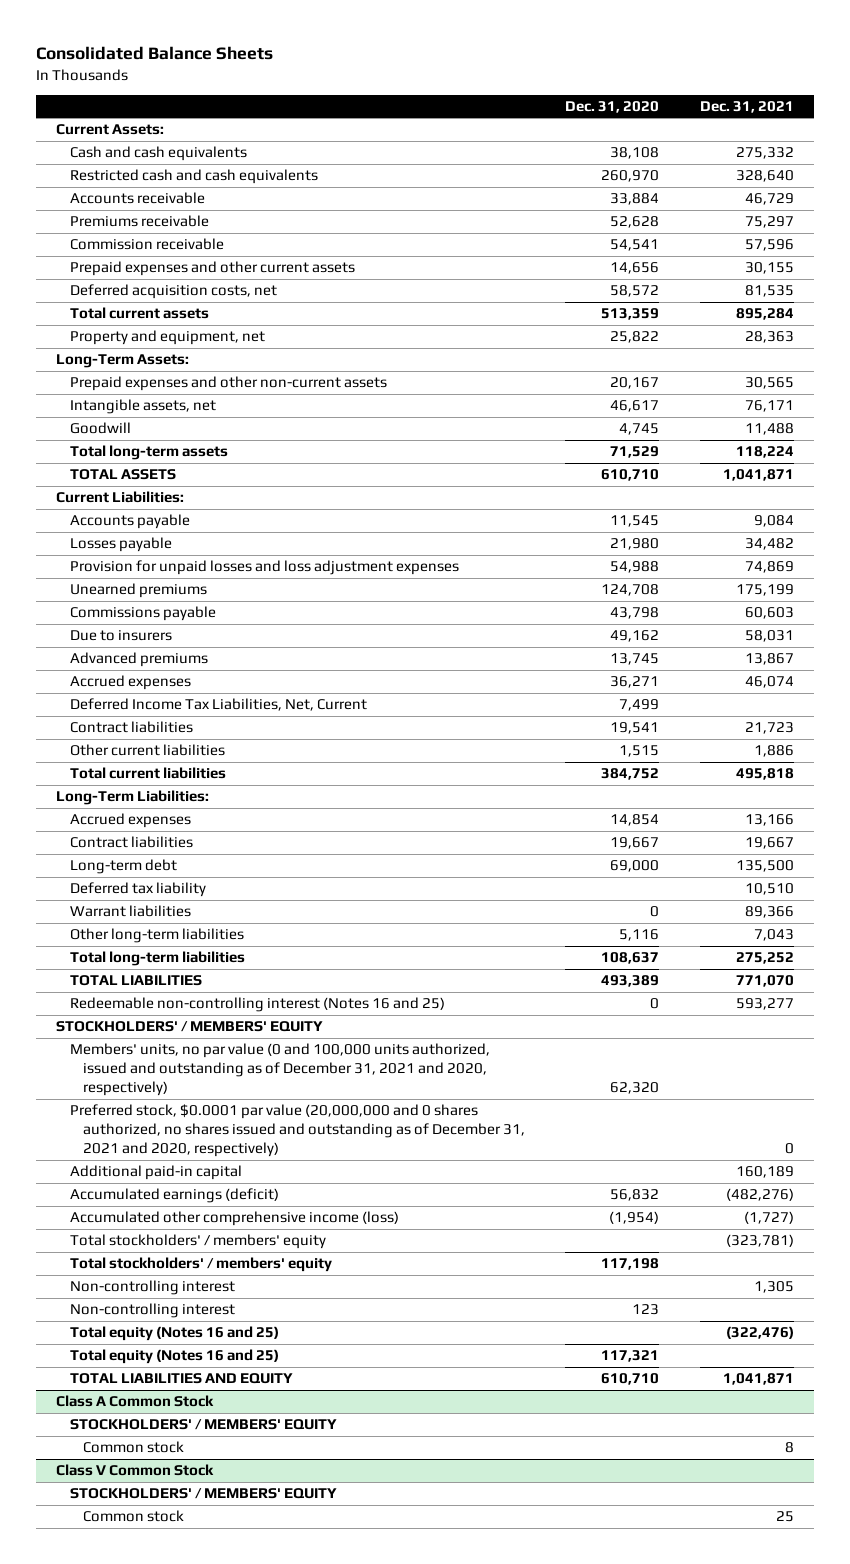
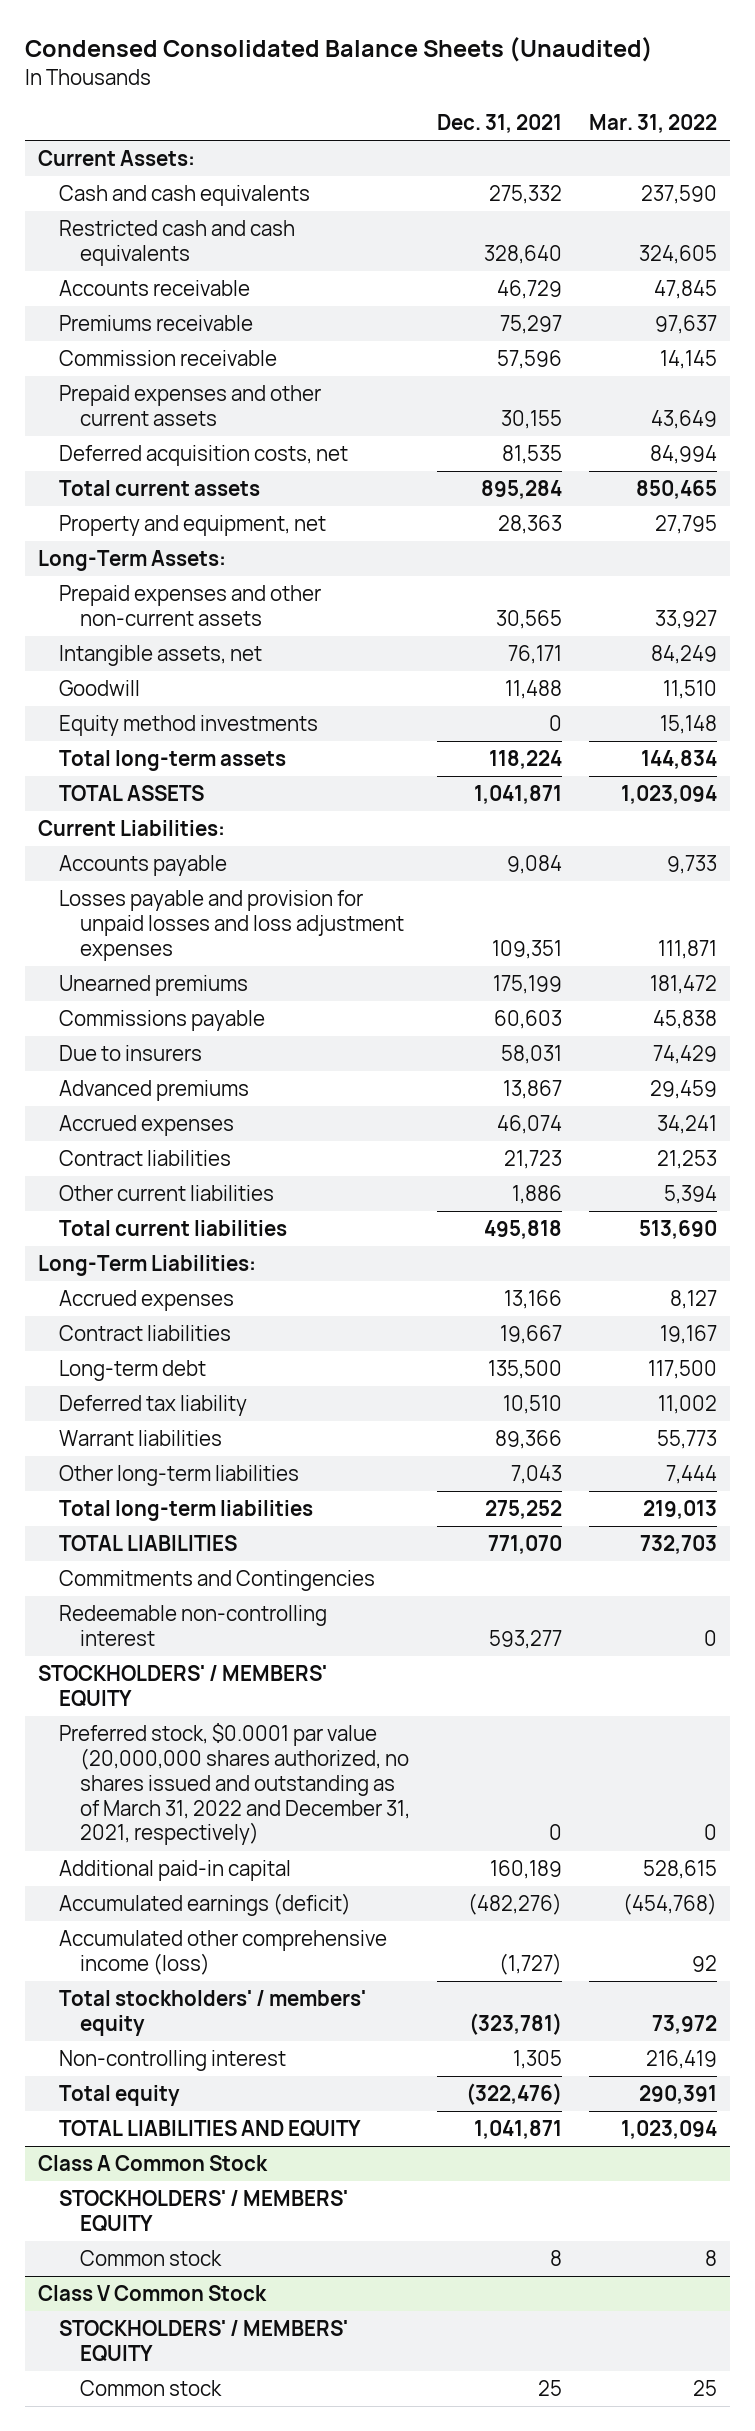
- Consolidated Balance Sheets
+ Condensed Consolidated Balance Sheets (Unaudited)
- | Dec. 31, 2020 | Dec. 31, 2021
+ | Dec. 31, 2021 | Mar. 31, 2022
+ Equity method investments | 0 | 15,148
- Losses payable | 21,980 | 34,482
- Provision for unpaid losses and loss adjustment expenses | 54,988 | 74,869
+ Losses payable and provision for unpaid losses and loss adjustment expenses | 109,351 | 111,871
- Deferred Income Tax Liabilities, Net, Current | 7,499 |
- Redeemable non-controlling interest (Notes 16 and 25) | 0 | 593,277
+ Commitments and Contingencies
+ Redeemable non-controlling interest | 593,277 | 0
- Members' units, no par value (0 and 100,000 units authorized, issued and outstanding as of December 31, 2021 and 2020, respectively) | 62,320 |
- Preferred stock, $0.0001 par value (20,000,000 and 0 shares authorized, no shares issued and outstanding as of December 31, 2021 and 2020, respectively) | | 0
+ Preferred stock, $0.0001 par value (20,000,000 shares authorized, no shares issued and outstanding as of March 31, 2022 and December 31, 2021, respectively) | 0 | 0
- Total stockholders' / members' equity | 117,198 |
- Non-controlling interest | 123 |
- Total equity (Notes 16 and 25) | | (322,476)
- Total equity (Notes 16 and 25) | 117,321 |
+ Total equity | (322,476) | 290,391

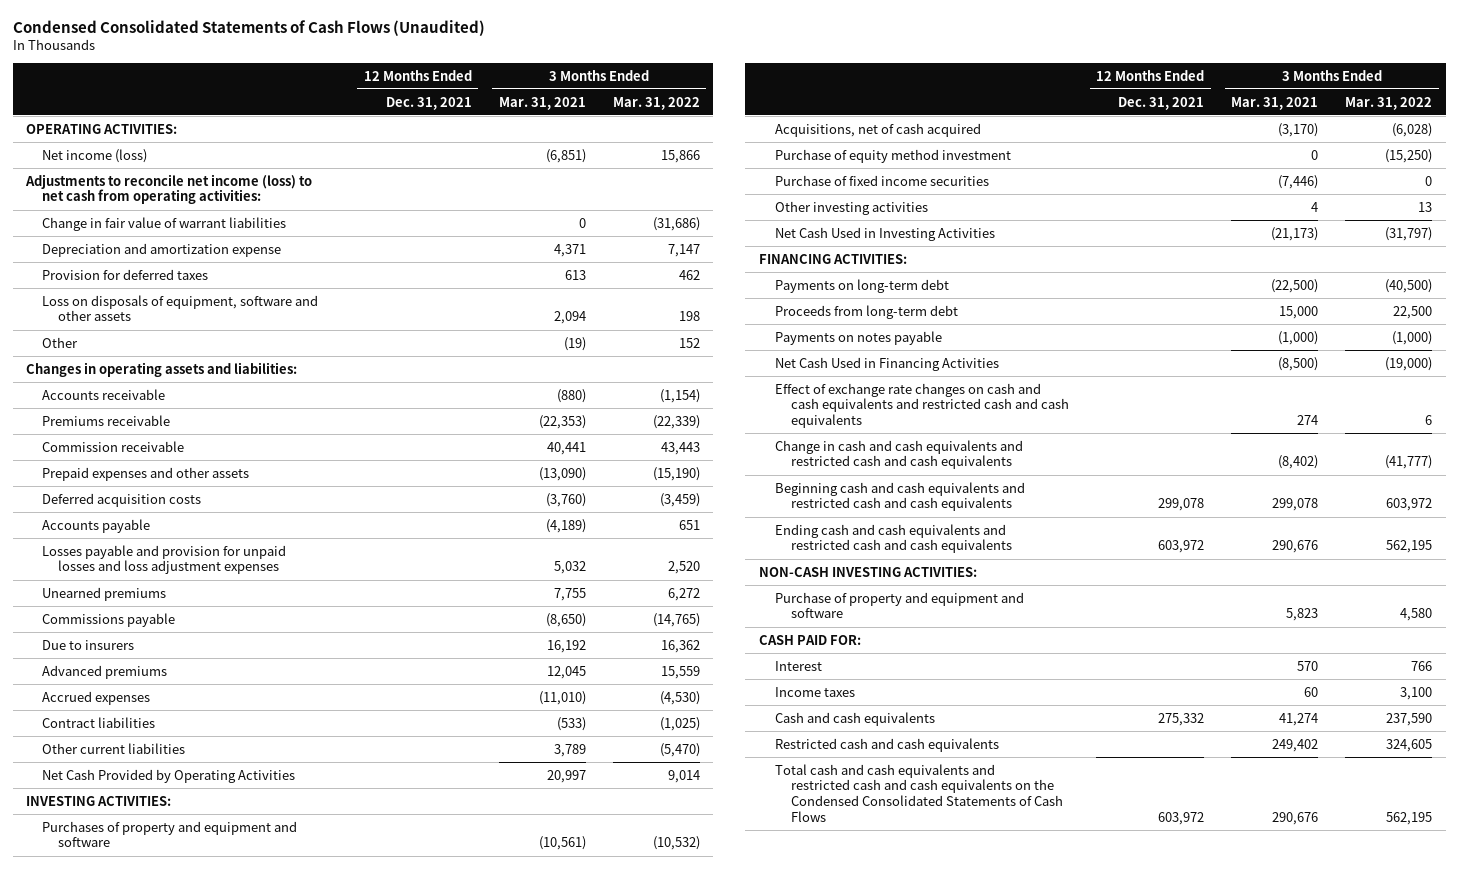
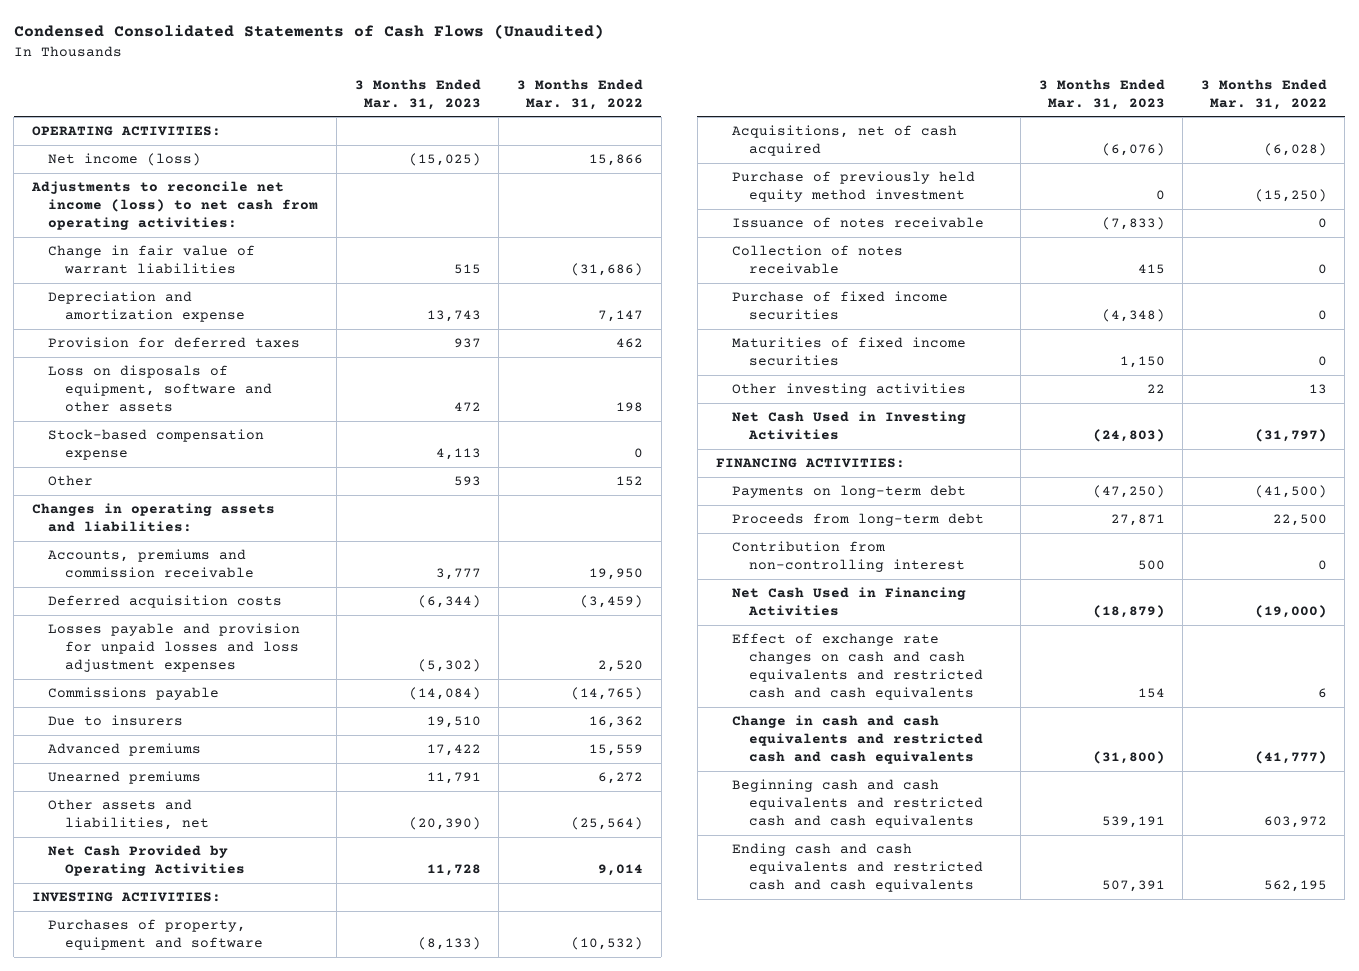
- | 12 Months Ended Dec. 31, 2021 | 3 Months Ended Mar. 31, 2021 | 3 Months Ended Mar. 31, 2022
+ | 3 Months Ended Mar. 31, 2023 | 3 Months Ended Mar. 31, 2022
+ Stock-based compensation expense | 4,113 | 0
- Accounts receivable | | (880) | (1,154)
- Premiums receivable | | (22,353) | (22,339)
- Commission receivable | | 40,441 | 43,443
- Prepaid expenses and other assets | | (13,090) | (15,190)
+ Accounts, premiums and commission receivable | 3,777 | 19,950
- Accounts payable | | (4,189) | 651
- Accrued expenses | | (11,010) | (4,530)
- Contract liabilities | | (533) | (1,025)
- Other current liabilities | | 3,789 | (5,470)
moved down: Unearned premiums | 11,791 | 6,272
+ Other assets and liabilities, net | (20,390) | (25,564)
- Purchases of property and equipment and software | | (10,561) | (10,532)
+ Purchases of property, equipment and software | (8,133) | (10,532)
- Purchase of equity method investment | | 0 | (15,250)
+ Purchase of previously held equity method investment | 0 | (15,250)
+ Issuance of notes receivable | (7,833) | 0
+ Collection of notes receivable | 415 | 0
+ Maturities of fixed income securities | 1,150 | 0
- Payments on long-term debt | | (22,500) | (40,500)
+ Payments on long-term debt | (47,250) | (41,500)
- Payments on notes payable | | (1,000) | (1,000)
+ Contribution from non-controlling interest | 500 | 0
- NON-CASH INVESTING ACTIVITIES:
- Purchase of property and equipment and software | | 5,823 | 4,580
- CASH PAID FOR:
- Interest | | 570 | 766
- Income taxes | | 60 | 3,100
- Cash and cash equivalents | 275,332 | 41,274 | 237,590
- Restricted cash and cash equivalents | | 249,402 | 324,605
- Total cash and cash equivalents and restricted cash and cash equivalents on the Condensed Consolidated Statements of Cash Flows | 603,972 | 290,676 | 562,195

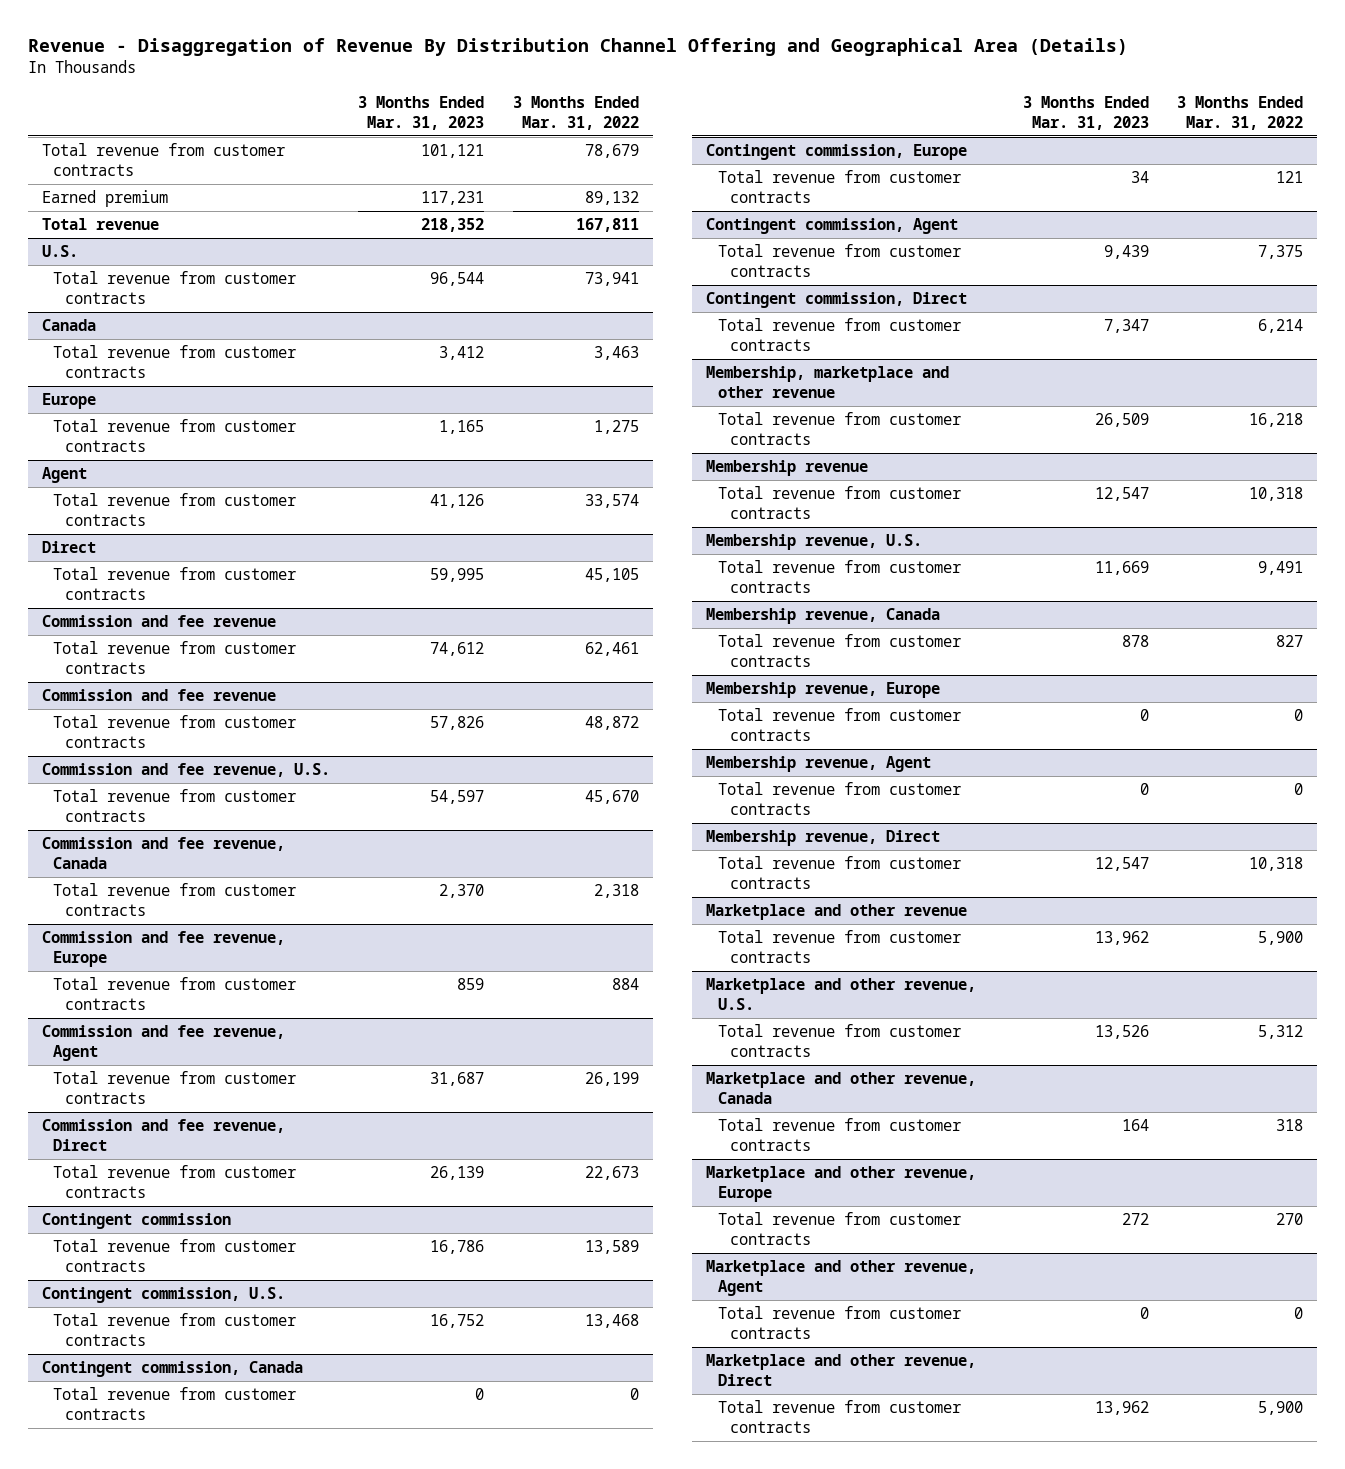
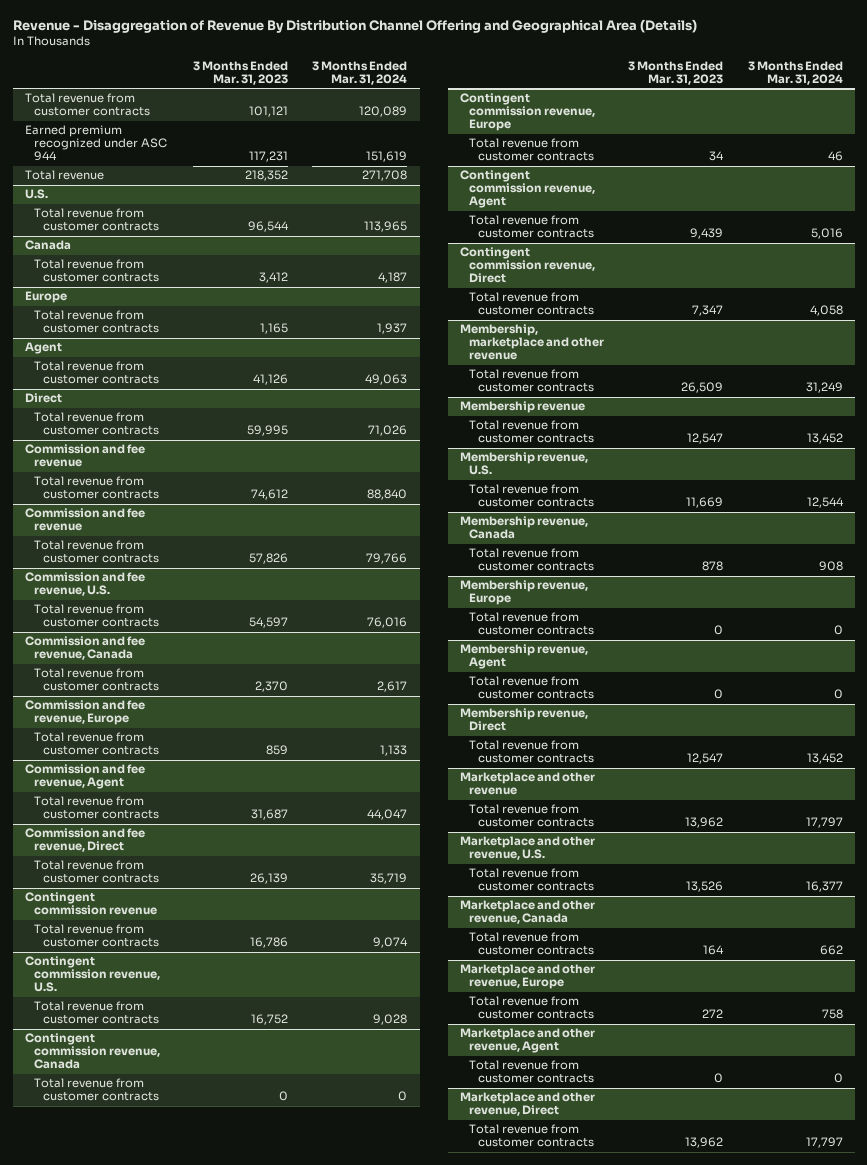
- | 3 Months Ended Mar. 31, 2023 | 3 Months Ended Mar. 31, 2022
+ | 3 Months Ended Mar. 31, 2023 | 3 Months Ended Mar. 31, 2024
- Earned premium | 117,231 | 89,132
+ Earned premium recognized under ASC 944 | 117,231 | 151,619
- Contingent commission
+ Contingent commission revenue
- Contingent commission, U.S.
+ Contingent commission revenue, U.S.
- Contingent commission, Canada
+ Contingent commission revenue, Canada
- Contingent commission, Europe
+ Contingent commission revenue, Europe
- Contingent commission, Agent
+ Contingent commission revenue, Agent
- Contingent commission, Direct
+ Contingent commission revenue, Direct

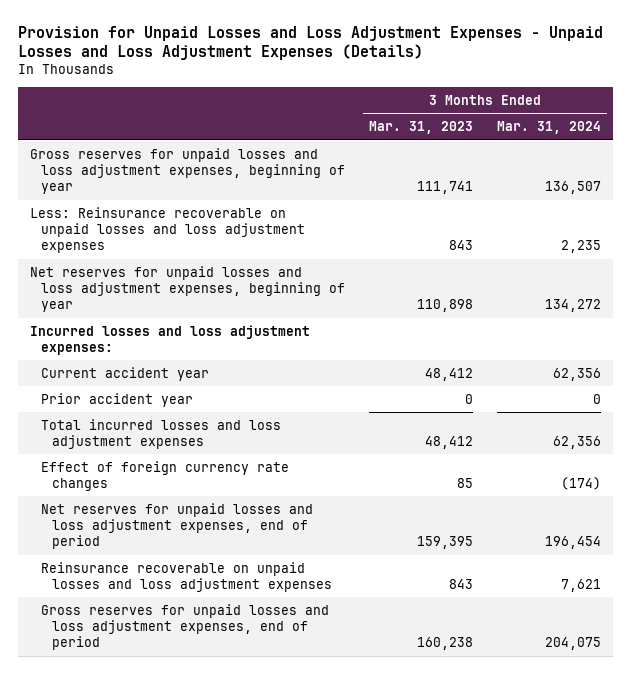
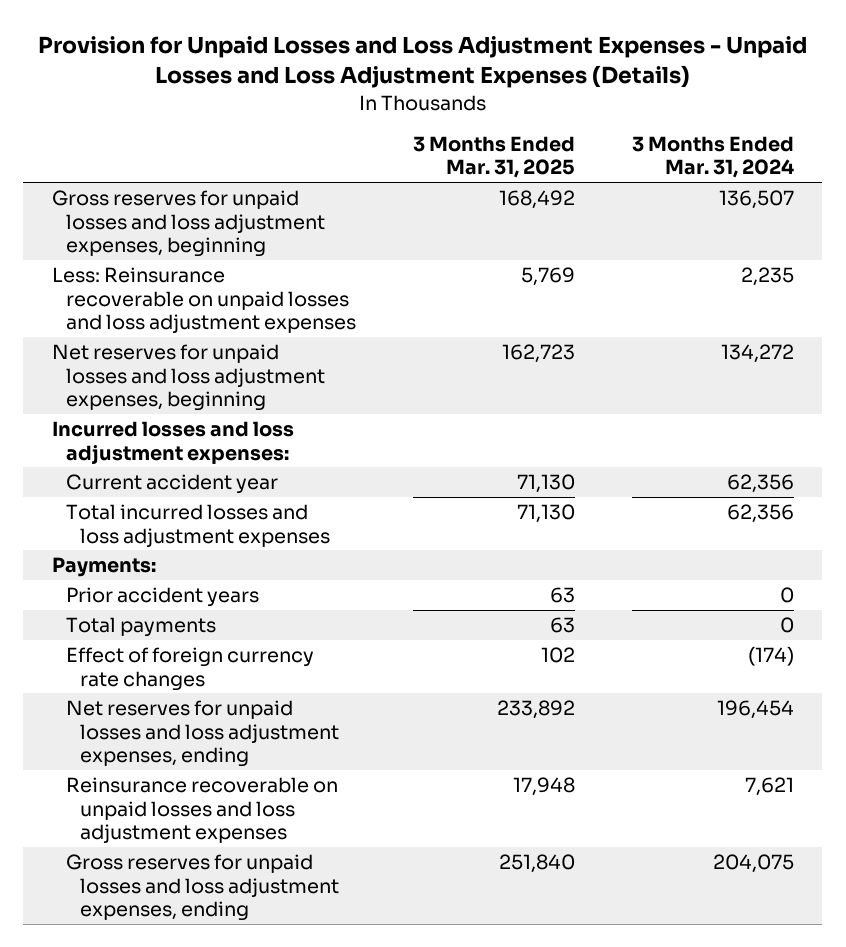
- | 3 Months Ended Mar. 31, 2023 | 3 Months Ended Mar. 31, 2024
+ | 3 Months Ended Mar. 31, 2025 | 3 Months Ended Mar. 31, 2024
- Gross reserves for unpaid losses and loss adjustment expenses, beginning of year | 111,741 | 136,507
+ Gross reserves for unpaid losses and loss adjustment expenses, beginning | 168,492 | 136,507
- Net reserves for unpaid losses and loss adjustment expenses, beginning of year | 110,898 | 134,272
+ Net reserves for unpaid losses and loss adjustment expenses, beginning | 162,723 | 134,272
- Prior accident year | 0 | 0
+ Payments:
+ Prior accident years | 63 | 0
+ Total payments | 63 | 0
- Net reserves for unpaid losses and loss adjustment expenses, end of period | 159,395 | 196,454
+ Net reserves for unpaid losses and loss adjustment expenses, ending | 233,892 | 196,454
- Gross reserves for unpaid losses and loss adjustment expenses, end of period | 160,238 | 204,075
+ Gross reserves for unpaid losses and loss adjustment expenses, ending | 251,840 | 204,075

